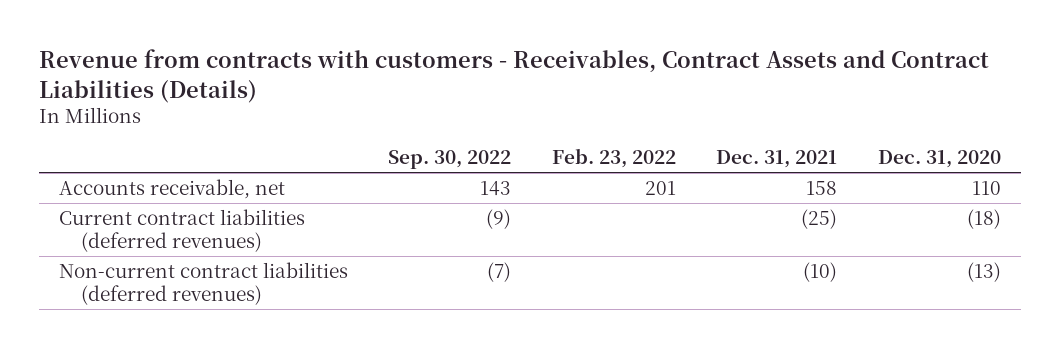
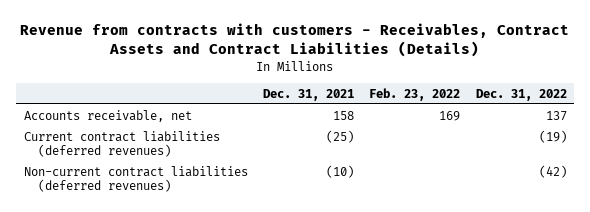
- | Sep. 30, 2022 | Feb. 23, 2022 | Dec. 31, 2021 | Dec. 31, 2020
+ | Dec. 31, 2021 | Feb. 23, 2022 | Dec. 31, 2022
- Accounts receivable, net | 143 | 201 | 158 | 110
+ Accounts receivable, net | 158 | 169 | 137

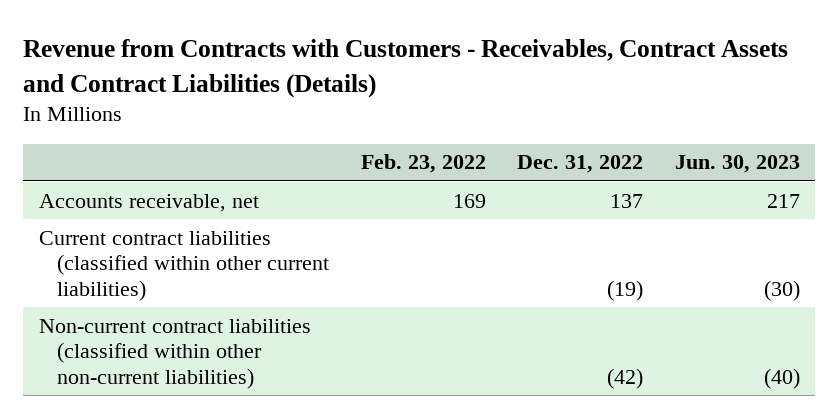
- Revenue from contracts with customers - Receivables, Contract Assets and Contract Liabilities (Details)
+ Revenue from Contracts with Customers - Receivables, Contract Assets and Contract Liabilities (Details)
- | Dec. 31, 2021 | Feb. 23, 2022 | Dec. 31, 2022
+ | Feb. 23, 2022 | Dec. 31, 2022 | Jun. 30, 2023
- Current contract liabilities (deferred revenues) | (25) | | (19)
- Non-current contract liabilities (deferred revenues) | (10) | | (42)
+ Current contract liabilities (classified within other current liabilities) | | (19) | (30)
+ Non-current contract liabilities (classified within other non-current liabilities) | | (42) | (40)

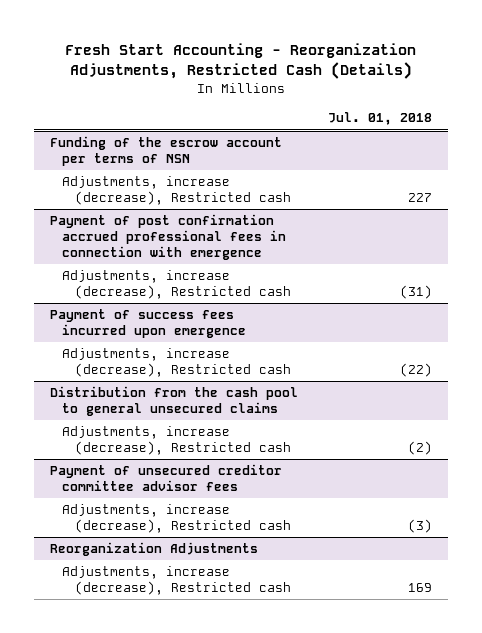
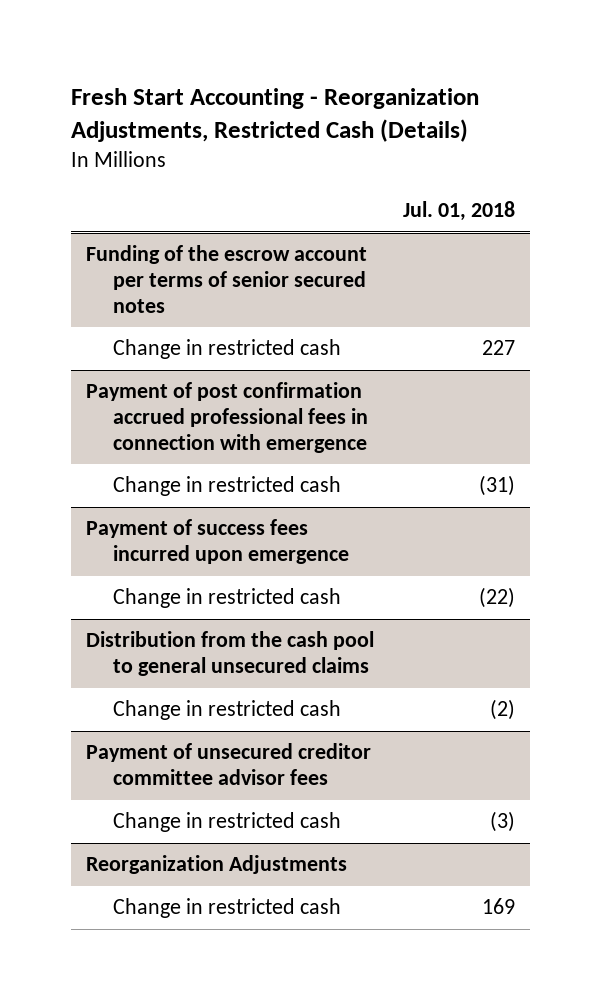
- Funding of the escrow account per terms of NSN
- Adjustments, increase (decrease), Restricted cash | 227
+ Funding of the escrow account per terms of senior secured notes
+ Change in restricted cash | 227
@ Payment of post confirmation accrued professional fees in connection with emergence
- Adjustments, increase (decrease), Restricted cash | (31)
+ Change in restricted cash | (31)
@ Payment of success fees incurred upon emergence
- Adjustments, increase (decrease), Restricted cash | (22)
+ Change in restricted cash | (22)
@ Distribution from the cash pool to general unsecured claims
- Adjustments, increase (decrease), Restricted cash | (2)
+ Change in restricted cash | (2)
@ Payment of unsecured creditor committee advisor fees
- Adjustments, increase (decrease), Restricted cash | (3)
+ Change in restricted cash | (3)
@ Reorganization Adjustments
- Adjustments, increase (decrease), Restricted cash | 169
+ Change in restricted cash | 169

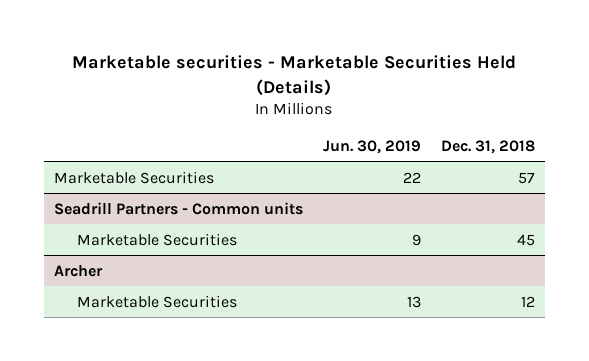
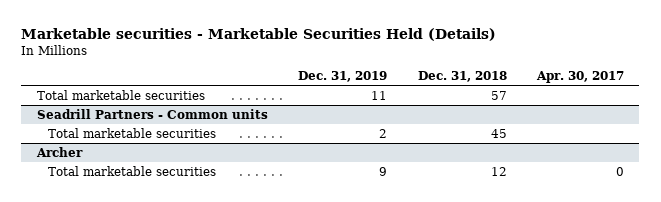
- | Jun. 30, 2019 | Dec. 31, 2018
+ | Dec. 31, 2019 | Dec. 31, 2018 | Apr. 30, 2017
- Marketable Securities | 22 | 57
+ Total marketable securities | 11 | 57 |
@ Seadrill Partners - Common units
- Marketable Securities | 9 | 45
+ Total marketable securities | 2 | 45 |
@ Archer
- Marketable Securities | 13 | 12
+ Total marketable securities | 9 | 12 | 0

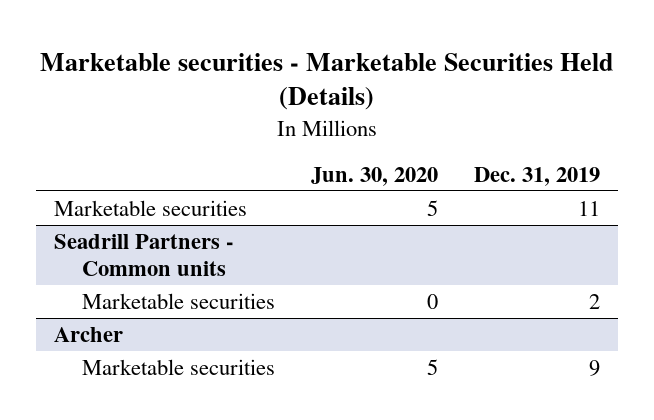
- | Dec. 31, 2019 | Dec. 31, 2018 | Apr. 30, 2017
+ | Jun. 30, 2020 | Dec. 31, 2019
- Total marketable securities | 11 | 57 |
+ Marketable securities | 5 | 11
@ Seadrill Partners - Common units
- Total marketable securities | 2 | 45 |
+ Marketable securities | 0 | 2
@ Archer
- Total marketable securities | 9 | 12 | 0
+ Marketable securities | 5 | 9

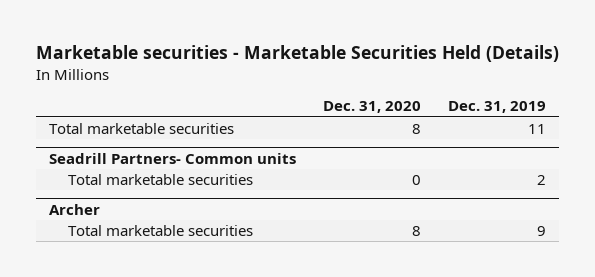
- | Jun. 30, 2020 | Dec. 31, 2019
+ | Dec. 31, 2020 | Dec. 31, 2019
- Marketable securities | 5 | 11
- Seadrill Partners - Common units
- Marketable securities | 0 | 2
+ Total marketable securities | 8 | 11
+ Seadrill Partners- Common units
+ Total marketable securities | 0 | 2
@ Archer
- Marketable securities | 5 | 9
+ Total marketable securities | 8 | 9

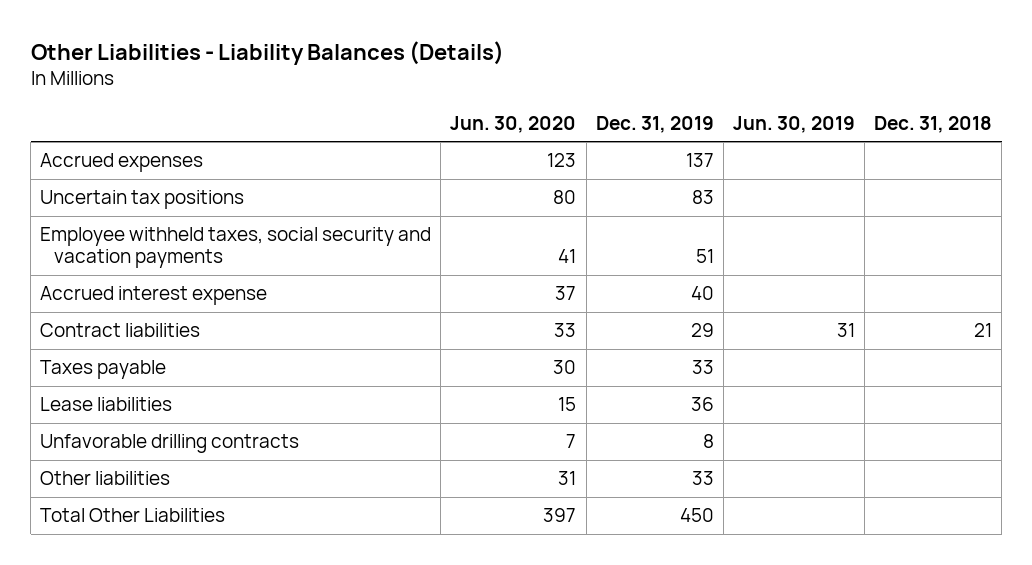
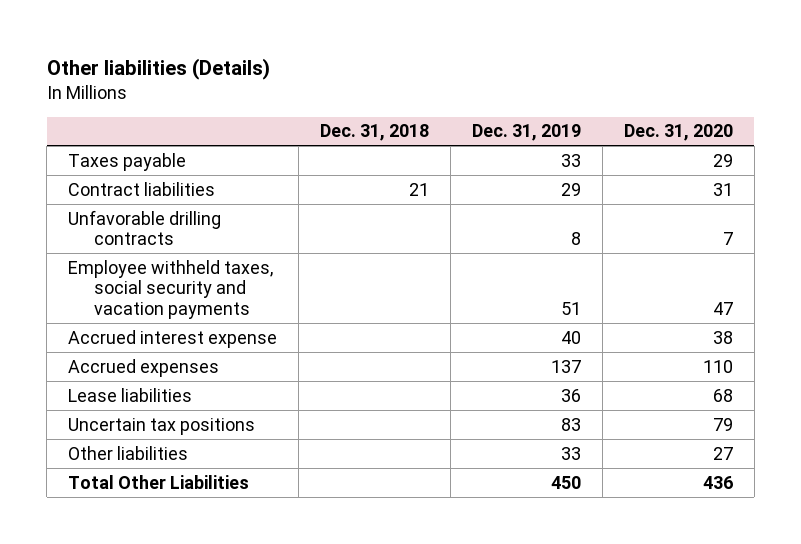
- Other Liabilities - Liability Balances (Details)
+ Other liabilities (Details)
- | Jun. 30, 2020 | Dec. 31, 2019 | Jun. 30, 2019 | Dec. 31, 2018
+ | Dec. 31, 2018 | Dec. 31, 2019 | Dec. 31, 2020
moved up: Taxes payable | | 33 | 29
moved up: Contract liabilities | 21 | 29 | 31
moved up: Unfavorable drilling contracts | | 8 | 7
moved down: Accrued expenses | | 137 | 110
moved down: Uncertain tax positions | | 83 | 79

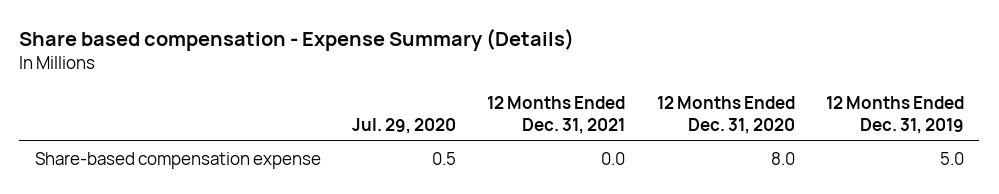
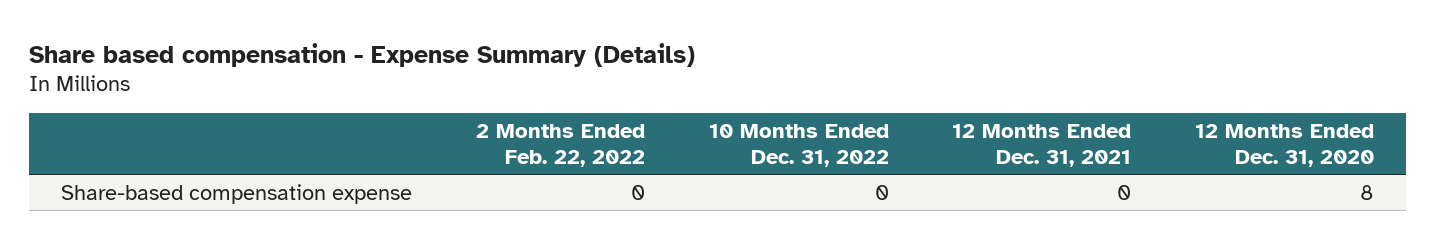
- | Jul. 29, 2020 | 12 Months Ended Dec. 31, 2021 | 12 Months Ended Dec. 31, 2020 | 12 Months Ended Dec. 31, 2019
+ | 2 Months Ended Feb. 22, 2022 | 10 Months Ended Dec. 31, 2022 | 12 Months Ended Dec. 31, 2021 | 12 Months Ended Dec. 31, 2020
- Share-based compensation expense | 0.5 | 0.0 | 8.0 | 5.0
+ Share-based compensation expense | 0 | 0 | 0 | 8

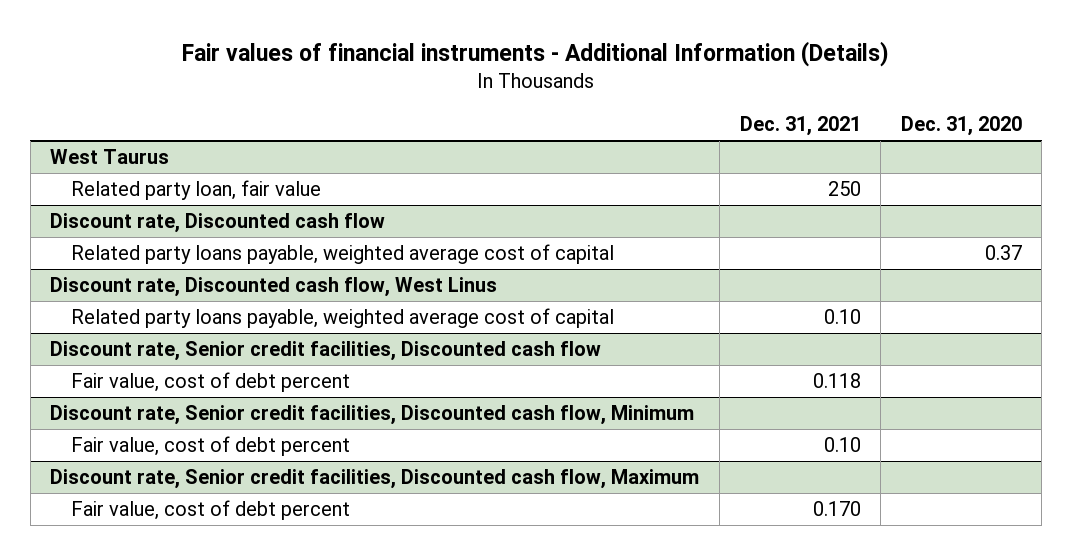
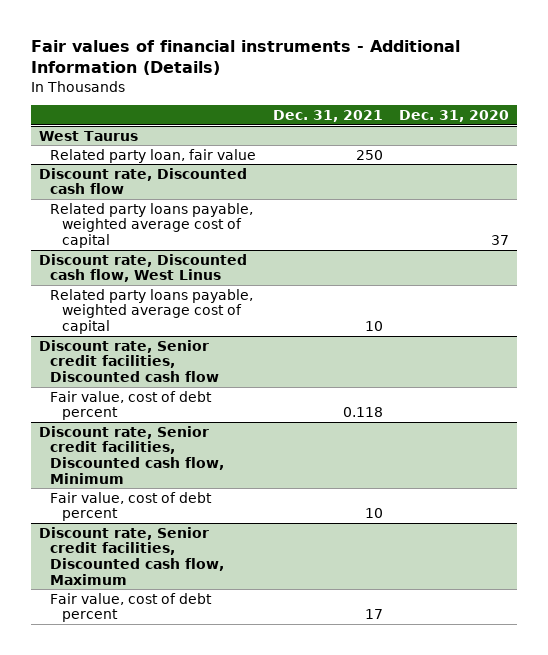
@ Discount rate, Discounted cash flow
- Related party loans payable, weighted average cost of capital | | 0.37
+ Related party loans payable, weighted average cost of capital | | 37
@ Discount rate, Discounted cash flow, West Linus
- Related party loans payable, weighted average cost of capital | 0.10 |
+ Related party loans payable, weighted average cost of capital | 10 |
@ Discount rate, Senior credit facilities, Discounted cash flow, Minimum
- Fair value, cost of debt percent | 0.10 |
+ Fair value, cost of debt percent | 10 |
@ Discount rate, Senior credit facilities, Discounted cash flow, Maximum
- Fair value, cost of debt percent | 0.170 |
+ Fair value, cost of debt percent | 17 |

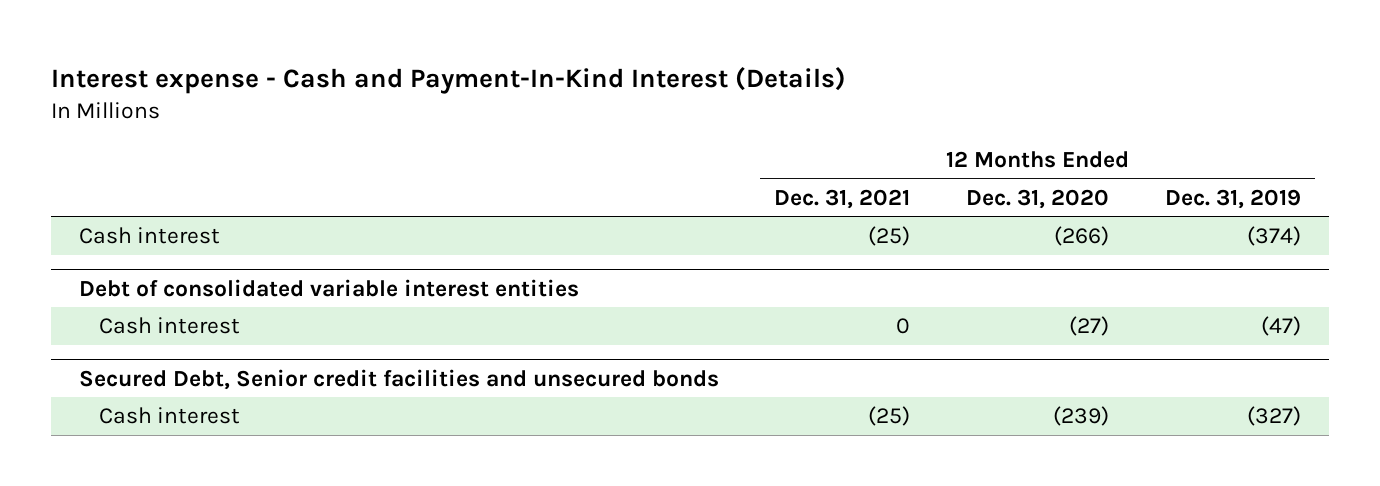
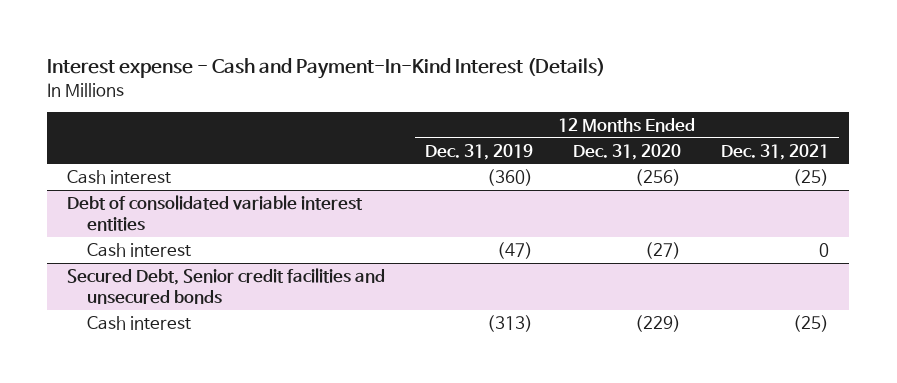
- | 12 Months Ended Dec. 31, 2021 | 12 Months Ended Dec. 31, 2020 | 12 Months Ended Dec. 31, 2019
+ | 12 Months Ended Dec. 31, 2019 | 12 Months Ended Dec. 31, 2020 | 12 Months Ended Dec. 31, 2021
- Cash interest | (25) | (266) | (374)
+ Cash interest | (360) | (256) | (25)
@ Secured Debt, Senior credit facilities and unsecured bonds
- Cash interest | (25) | (239) | (327)
+ Cash interest | (313) | (229) | (25)

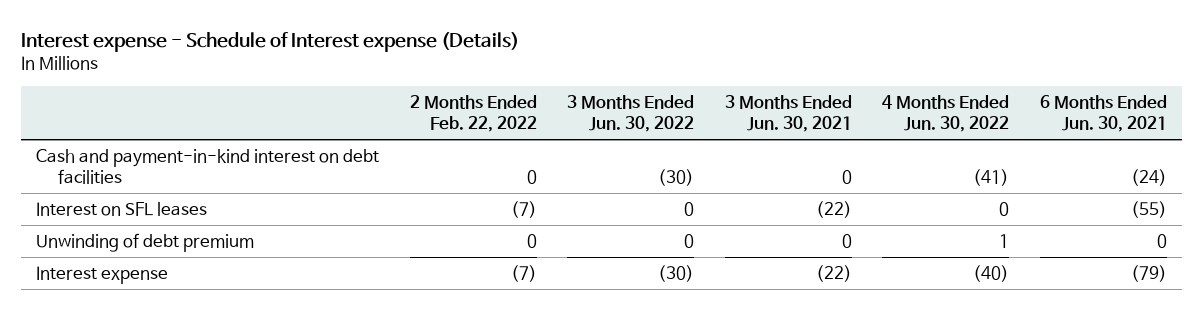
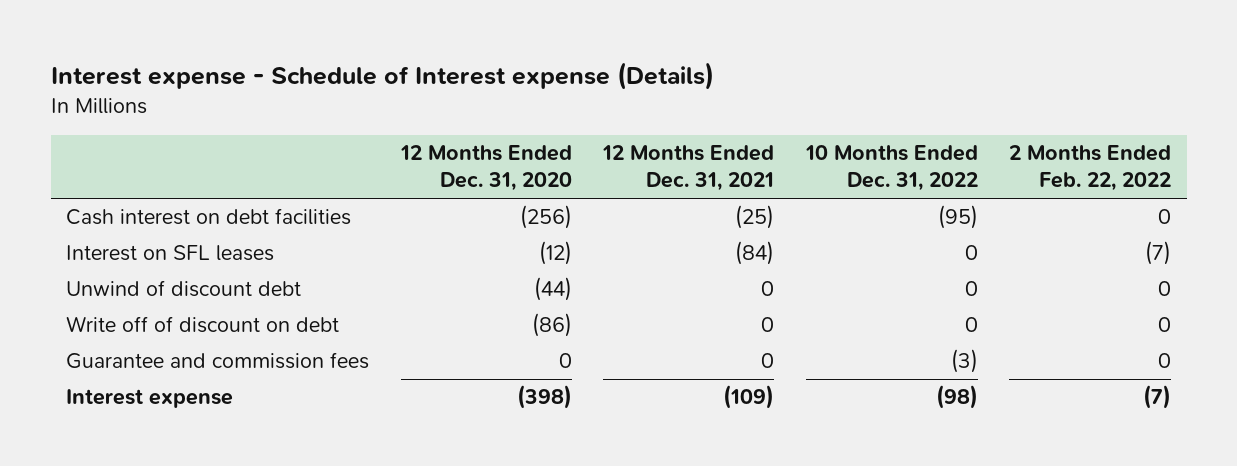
- | 2 Months Ended Feb. 22, 2022 | 3 Months Ended Jun. 30, 2022 | 3 Months Ended Jun. 30, 2021 | 4 Months Ended Jun. 30, 2022 | 6 Months Ended Jun. 30, 2021
+ | 12 Months Ended Dec. 31, 2020 | 12 Months Ended Dec. 31, 2021 | 10 Months Ended Dec. 31, 2022 | 2 Months Ended Feb. 22, 2022
- Cash and payment-in-kind interest on debt facilities | 0 | (30) | 0 | (41) | (24)
+ Cash interest on debt facilities | (256) | (25) | (95) | 0
- Unwinding of debt premium | 0 | 0 | 0 | 1 | 0
+ Unwind of discount debt | (44) | 0 | 0 | 0
+ Write off of discount on debt | (86) | 0 | 0 | 0
+ Guarantee and commission fees | 0 | 0 | (3) | 0

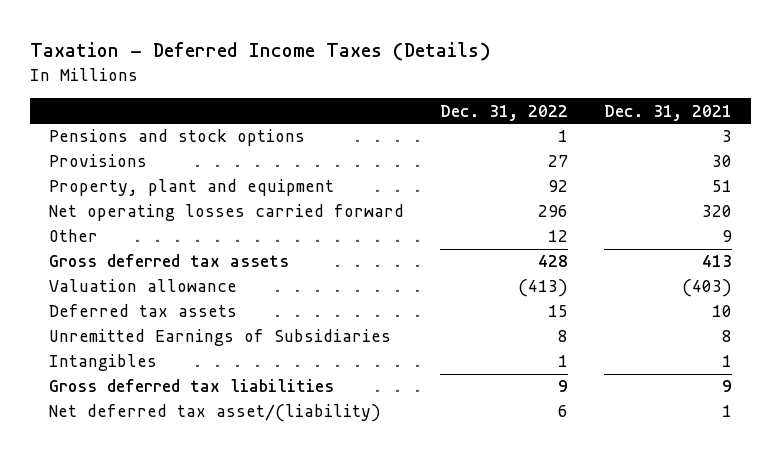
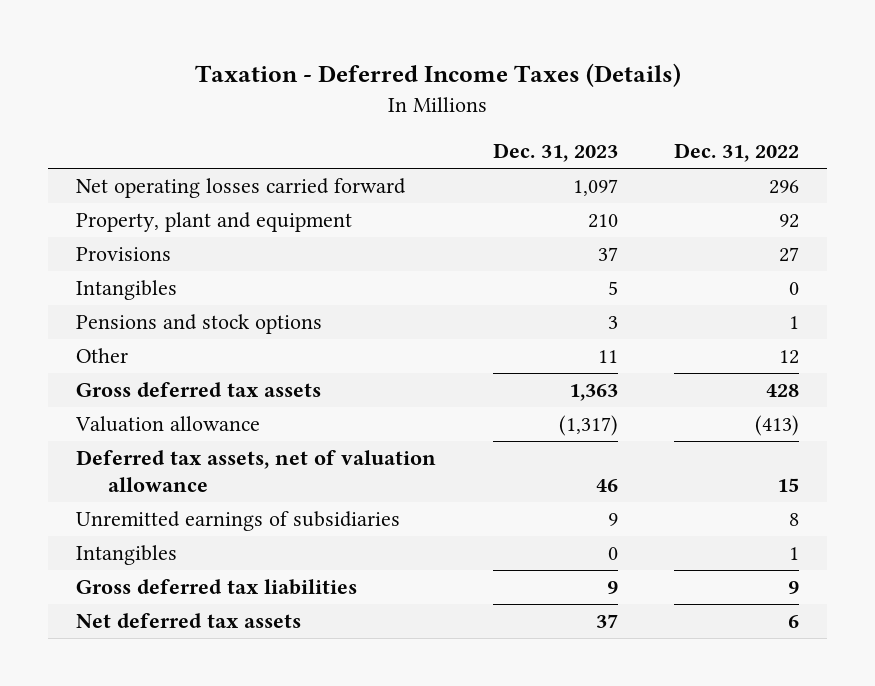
- | Dec. 31, 2022 | Dec. 31, 2021
+ | Dec. 31, 2023 | Dec. 31, 2022
moved down: Property, plant and equipment | 210 | 92
moved down: Provisions | 37 | 27
+ Intangibles | 5 | 0
moved down: Pensions and stock options | 3 | 1
- Deferred tax assets | 15 | 10
- Unremitted Earnings of Subsidiaries | 8 | 8
+ Deferred tax assets, net of valuation allowance | 46 | 15
+ Unremitted earnings of subsidiaries | 9 | 8
- Net deferred tax asset/(liability) | 6 | 1
+ Net deferred tax assets | 37 | 6

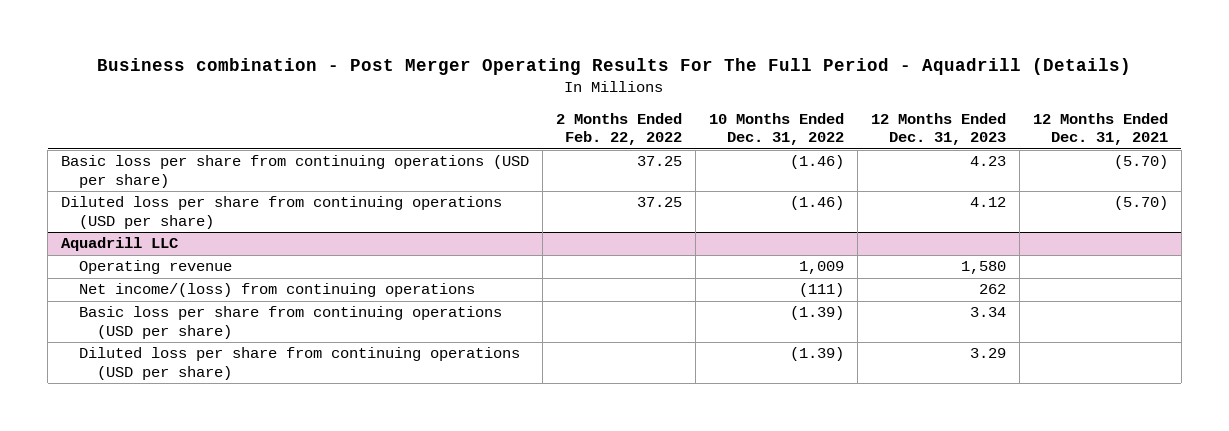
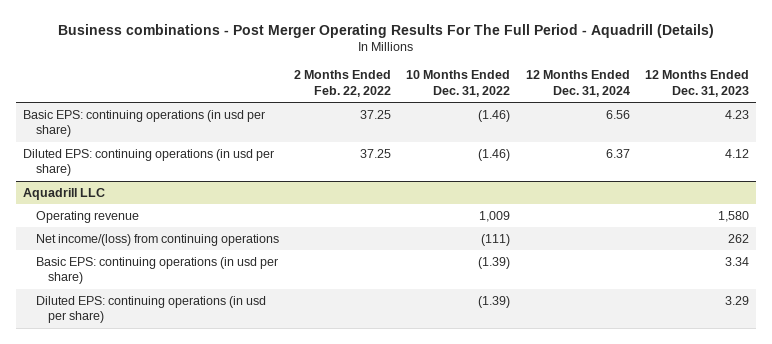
- Business combination - Post Merger Operating Results For The Full Period - Aquadrill (Details)
+ Business combinations - Post Merger Operating Results For The Full Period - Aquadrill (Details)
- | 2 Months Ended Feb. 22, 2022 | 10 Months Ended Dec. 31, 2022 | 12 Months Ended Dec. 31, 2023 | 12 Months Ended Dec. 31, 2021
+ | 2 Months Ended Feb. 22, 2022 | 10 Months Ended Dec. 31, 2022 | 12 Months Ended Dec. 31, 2024 | 12 Months Ended Dec. 31, 2023
- Basic loss per share from continuing operations (USD per share) | 37.25 | (1.46) | 4.23 | (5.70)
- Diluted loss per share from continuing operations (USD per share) | 37.25 | (1.46) | 4.12 | (5.70)
+ Basic EPS: continuing operations (in usd per share) | 37.25 | (1.46) | 6.56 | 4.23
+ Diluted EPS: continuing operations (in usd per share) | 37.25 | (1.46) | 6.37 | 4.12
@ Aquadrill LLC
- Basic loss per share from continuing operations (USD per share) | | (1.39) | 3.34 |
- Diluted loss per share from continuing operations (USD per share) | | (1.39) | 3.29 |
+ Basic EPS: continuing operations (in usd per share) | | (1.39) | | 3.34
+ Diluted EPS: continuing operations (in usd per share) | | (1.39) | | 3.29

